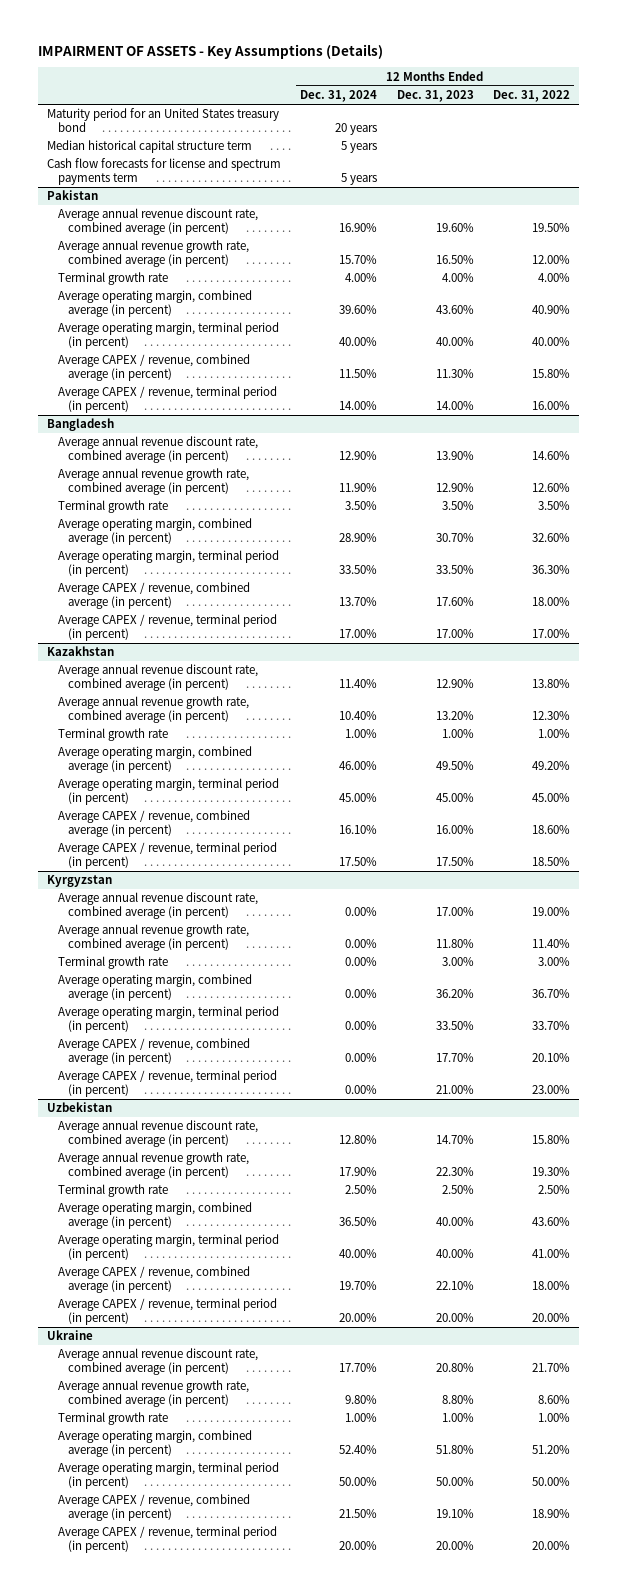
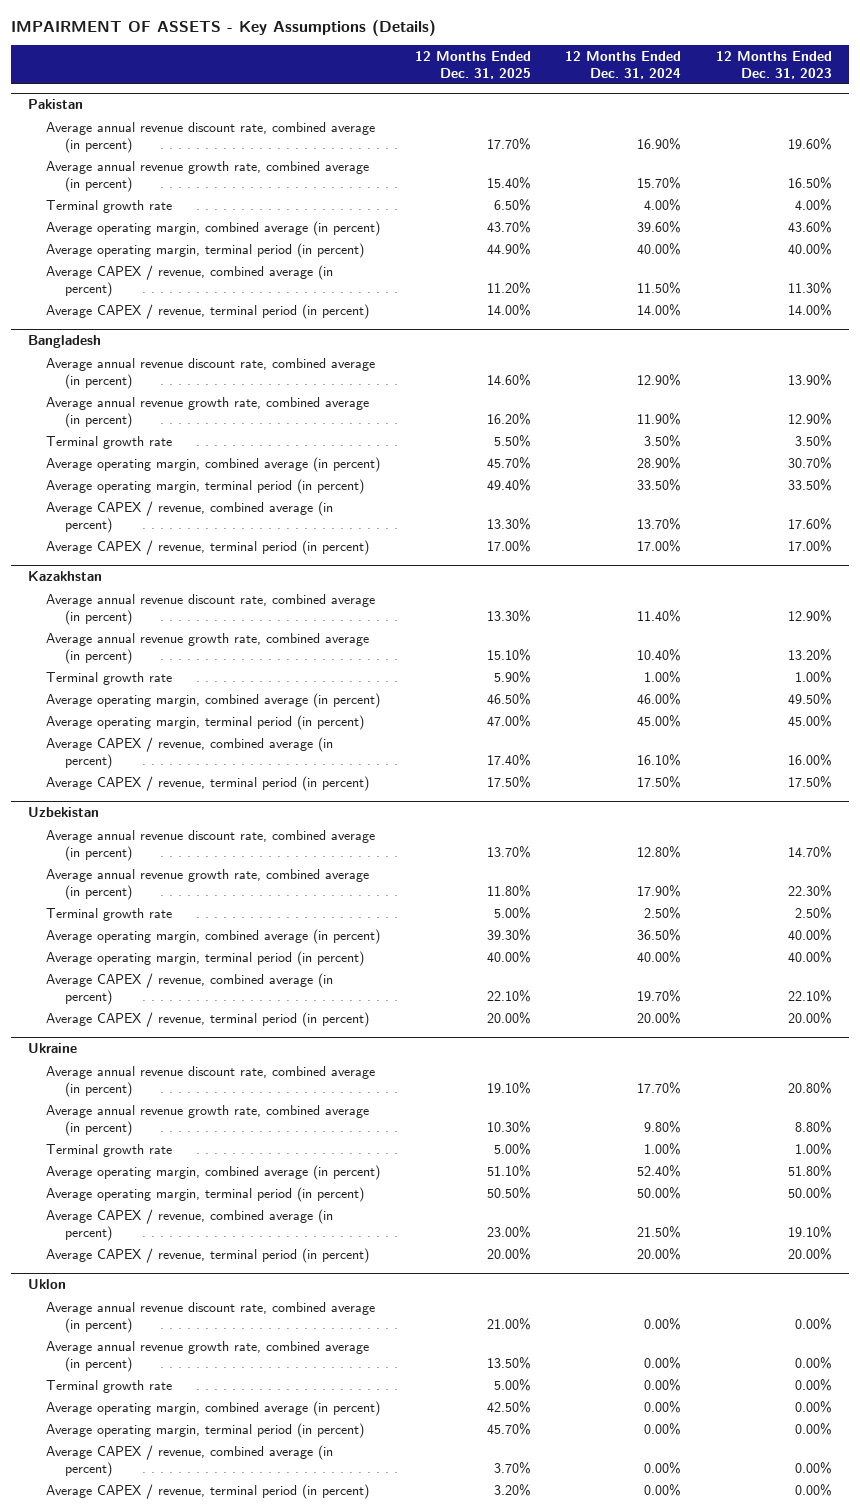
- | 12 Months Ended Dec. 31, 2024 | 12 Months Ended Dec. 31, 2023 | 12 Months Ended Dec. 31, 2022
+ | 12 Months Ended Dec. 31, 2025 | 12 Months Ended Dec. 31, 2024 | 12 Months Ended Dec. 31, 2023
- Maturity period for an United States treasury bond | 20 years | |
- Median historical capital structure term | 5 years | |
- Cash flow forecasts for license and spectrum payments term | 5 years | |
- Kyrgyzstan
- Average annual revenue discount rate, combined average (in percent) | 0.00% | 17.00% | 19.00%
- Average annual revenue growth rate, combined average (in percent) | 0.00% | 11.80% | 11.40%
- Terminal growth rate | 0.00% | 3.00% | 3.00%
- Average operating margin, combined average (in percent) | 0.00% | 36.20% | 36.70%
- Average operating margin, terminal period (in percent) | 0.00% | 33.50% | 33.70%
- Average CAPEX / revenue, combined average (in percent) | 0.00% | 17.70% | 20.10%
- Average CAPEX / revenue, terminal period (in percent) | 0.00% | 21.00% | 23.00%
+ Uklon
+ Average annual revenue discount rate, combined average (in percent) | 21.00% | 0.00% | 0.00%
+ Average annual revenue growth rate, combined average (in percent) | 13.50% | 0.00% | 0.00%
+ Terminal growth rate | 5.00% | 0.00% | 0.00%
+ Average operating margin, combined average (in percent) | 42.50% | 0.00% | 0.00%
+ Average operating margin, terminal period (in percent) | 45.70% | 0.00% | 0.00%
+ Average CAPEX / revenue, combined average (in percent) | 3.70% | 0.00% | 0.00%
+ Average CAPEX / revenue, terminal period (in percent) | 3.20% | 0.00% | 0.00%

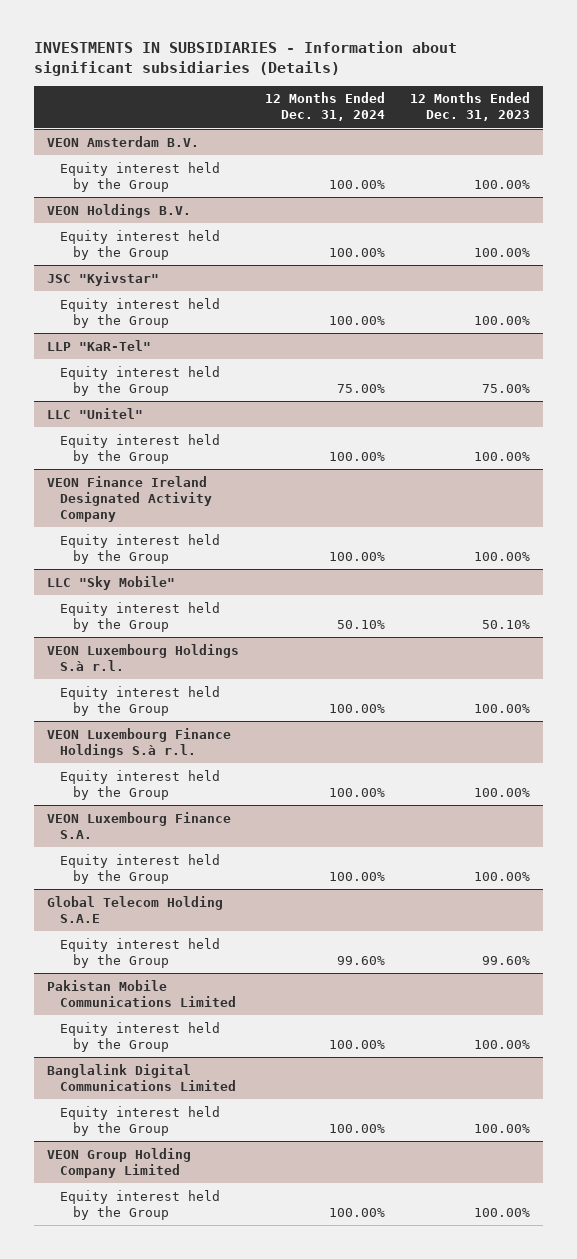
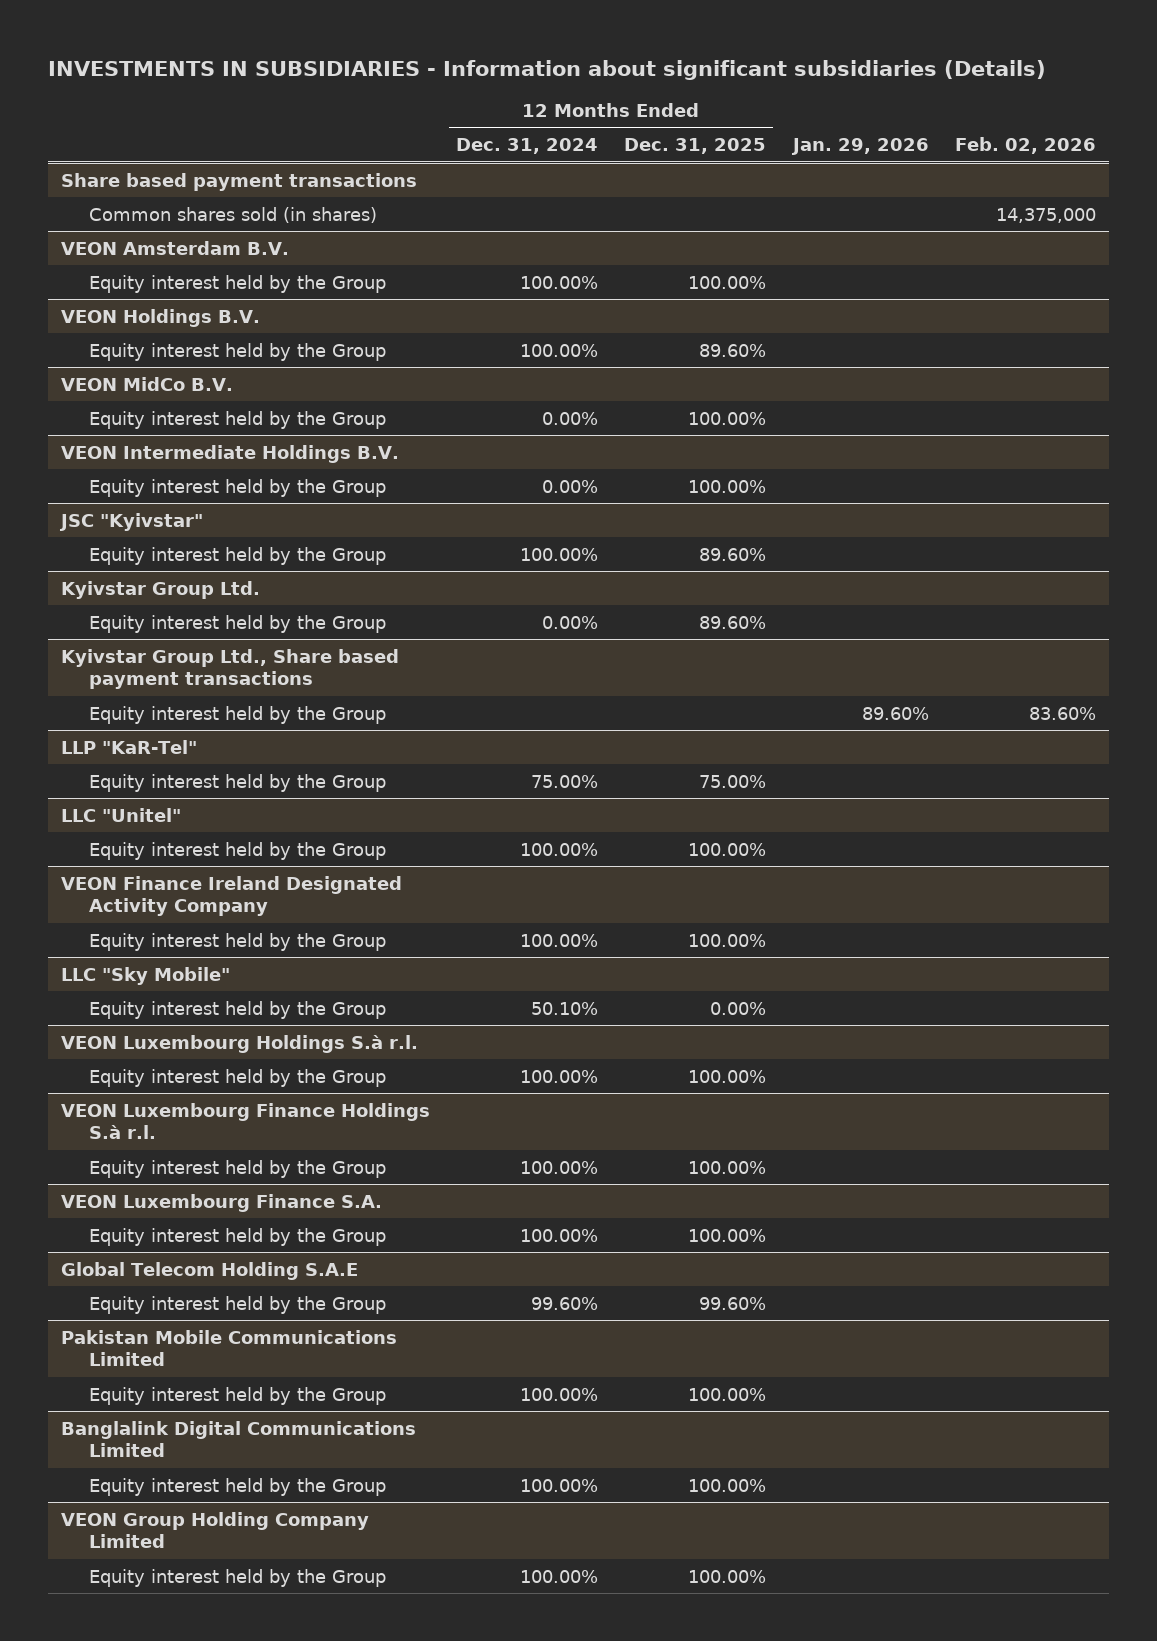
- | 12 Months Ended Dec. 31, 2024 | 12 Months Ended Dec. 31, 2023
+ | 12 Months Ended Dec. 31, 2024 | 12 Months Ended Dec. 31, 2025 | Jan. 29, 2026 | Feb. 02, 2026
+ Share based payment transactions
+ Common shares sold (in shares) | | | | 14,375,000
+ VEON MidCo B.V.
+ Equity interest held by the Group | 0.00% | 100.00% | |
+ VEON Intermediate Holdings B.V.
+ Equity interest held by the Group | 0.00% | 100.00% | |
+ Kyivstar Group Ltd.
+ Equity interest held by the Group | 0.00% | 89.60% | |
+ Kyivstar Group Ltd., Share based payment transactions
+ Equity interest held by the Group | | | 89.60% | 83.60%

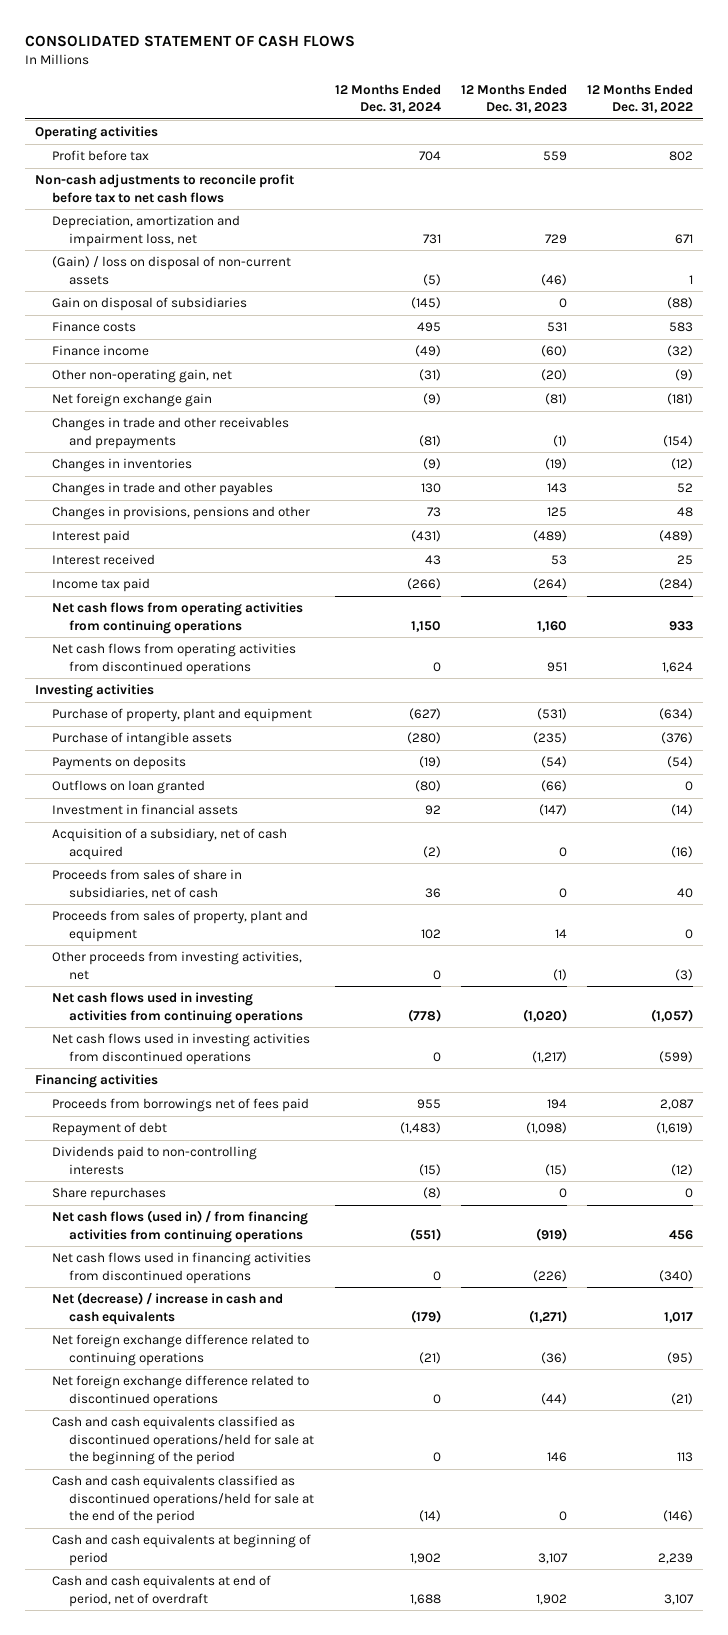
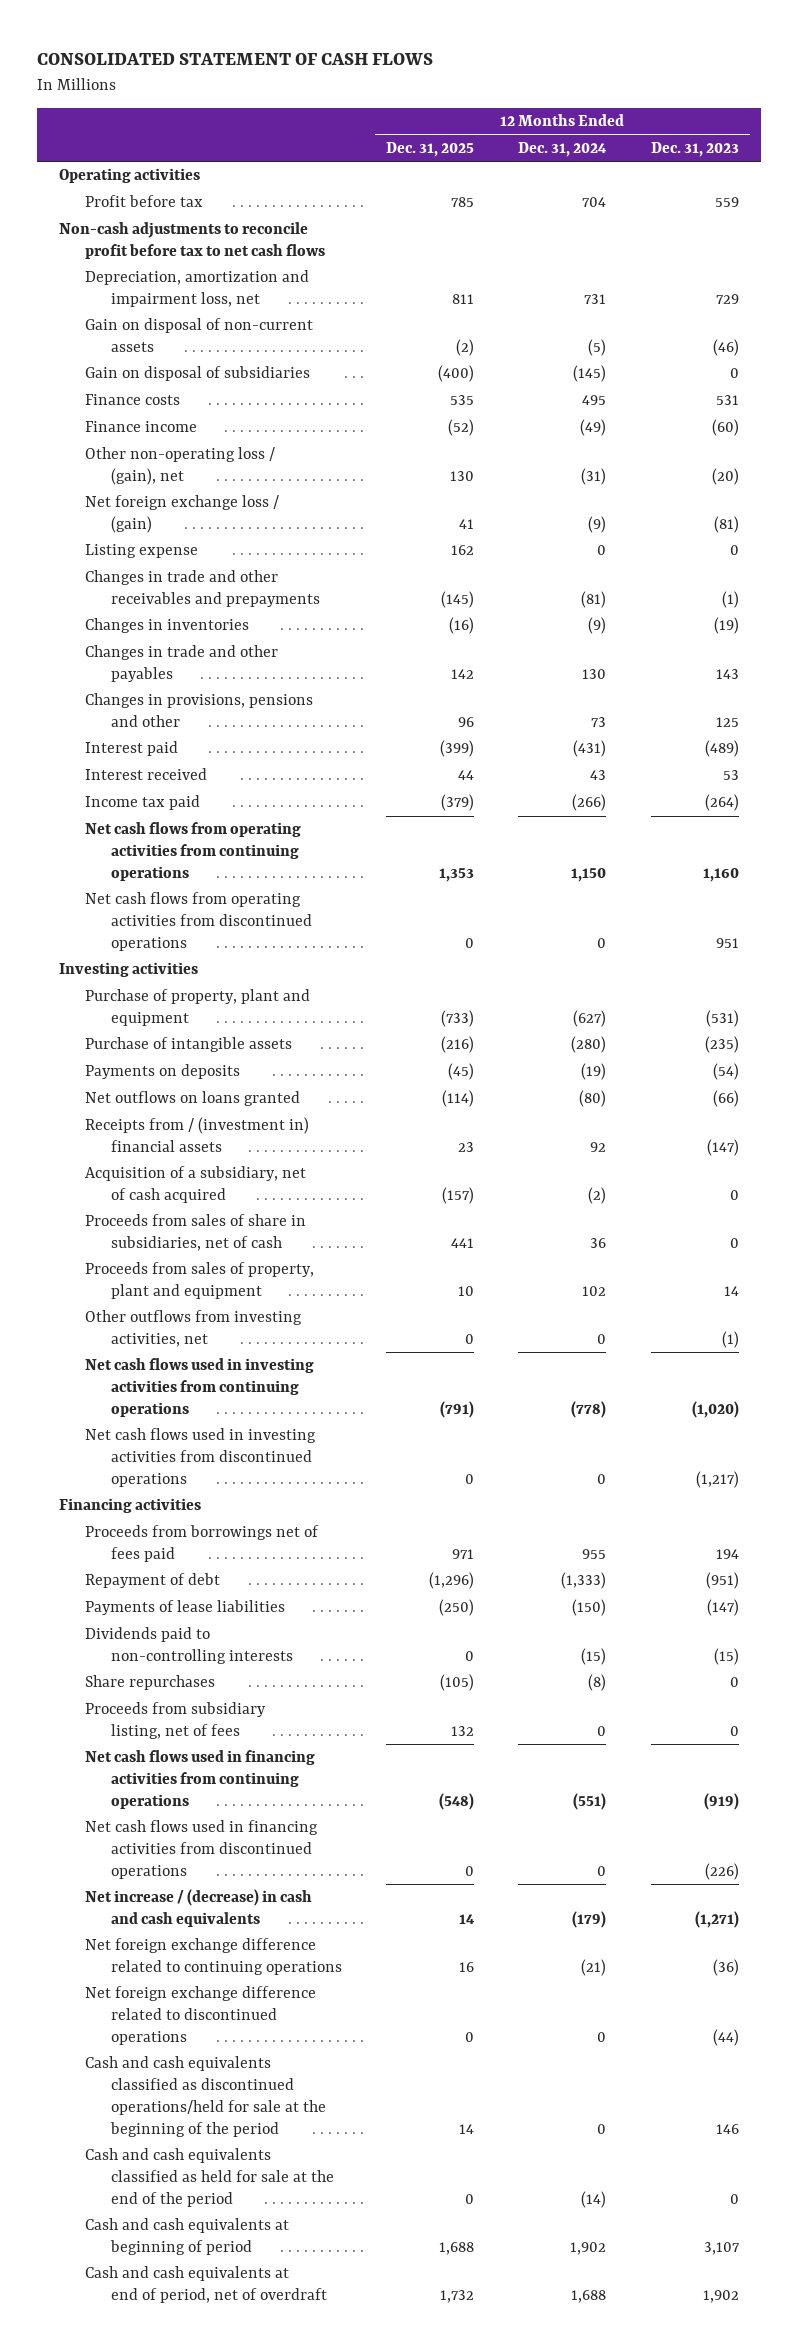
- | 12 Months Ended Dec. 31, 2024 | 12 Months Ended Dec. 31, 2023 | 12 Months Ended Dec. 31, 2022
+ | 12 Months Ended Dec. 31, 2025 | 12 Months Ended Dec. 31, 2024 | 12 Months Ended Dec. 31, 2023
- (Gain) / loss on disposal of non-current assets | (5) | (46) | 1
+ Gain on disposal of non-current assets | (2) | (5) | (46)
- Other non-operating gain, net | (31) | (20) | (9)
- Net foreign exchange gain | (9) | (81) | (181)
+ Other non-operating loss / (gain), net | 130 | (31) | (20)
+ Net foreign exchange loss / (gain) | 41 | (9) | (81)
+ Listing expense | 162 | 0 | 0
- Outflows on loan granted | (80) | (66) | 0
- Investment in financial assets | 92 | (147) | (14)
+ Net outflows on loans granted | (114) | (80) | (66)
+ Receipts from / (investment in) financial assets | 23 | 92 | (147)
- Other proceeds from investing activities, net | 0 | (1) | (3)
+ Other outflows from investing activities, net | 0 | 0 | (1)
- Repayment of debt | (1,483) | (1,098) | (1,619)
+ Repayment of debt | (1,296) | (1,333) | (951)
+ Payments of lease liabilities | (250) | (150) | (147)
- Net cash flows (used in) / from financing activities from continuing operations | (551) | (919) | 456
+ Proceeds from subsidiary listing, net of fees | 132 | 0 | 0
+ Net cash flows used in financing activities from continuing operations | (548) | (551) | (919)
- Net (decrease) / increase in cash and cash equivalents | (179) | (1,271) | 1,017
+ Net increase / (decrease) in cash and cash equivalents | 14 | (179) | (1,271)
- Cash and cash equivalents classified as discontinued operations/held for sale at the end of the period | (14) | 0 | (146)
+ Cash and cash equivalents classified as held for sale at the end of the period | 0 | (14) | 0

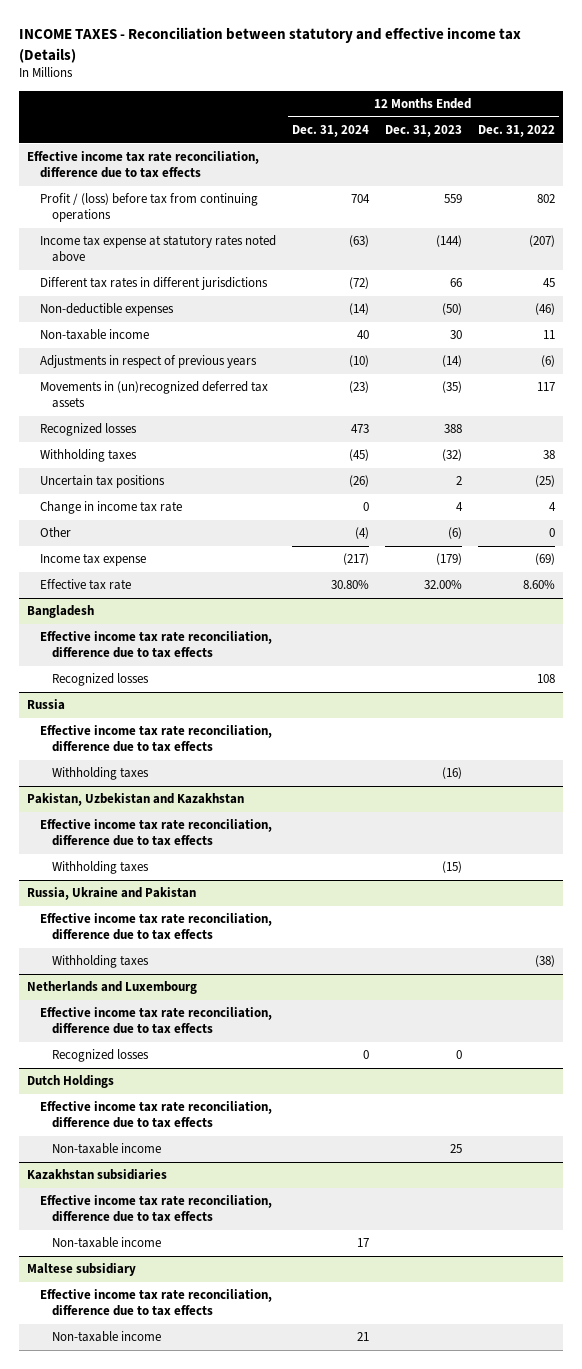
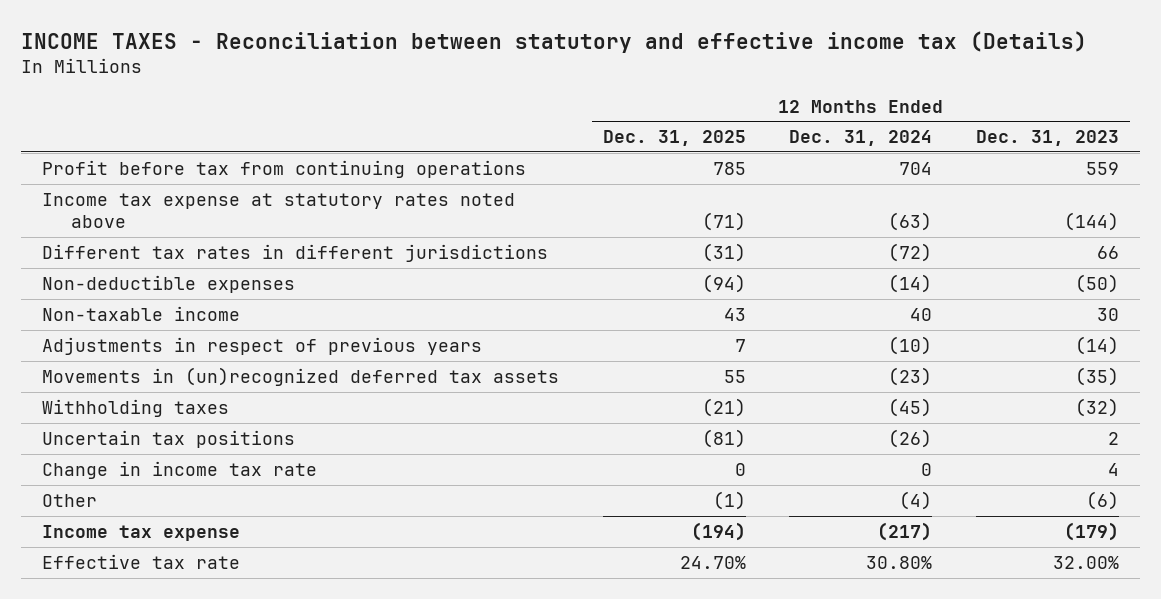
- | 12 Months Ended Dec. 31, 2024 | 12 Months Ended Dec. 31, 2023 | 12 Months Ended Dec. 31, 2022
+ | 12 Months Ended Dec. 31, 2025 | 12 Months Ended Dec. 31, 2024 | 12 Months Ended Dec. 31, 2023
- Effective income tax rate reconciliation, difference due to tax effects
- Profit / (loss) before tax from continuing operations | 704 | 559 | 802
+ Profit before tax from continuing operations | 785 | 704 | 559
- Recognized losses | 473 | 388 |
- Bangladesh
- Effective income tax rate reconciliation, difference due to tax effects
- Recognized losses | | | 108
- Russia
- Effective income tax rate reconciliation, difference due to tax effects
- Withholding taxes | | (16) |
- Pakistan, Uzbekistan and Kazakhstan
- Effective income tax rate reconciliation, difference due to tax effects
- Withholding taxes | | (15) |
- Russia, Ukraine and Pakistan
- Effective income tax rate reconciliation, difference due to tax effects
- Withholding taxes | | | (38)
- Netherlands and Luxembourg
- Effective income tax rate reconciliation, difference due to tax effects
- Recognized losses | 0 | 0 |
- Dutch Holdings
- Effective income tax rate reconciliation, difference due to tax effects
- Non-taxable income | | 25 |
- Kazakhstan subsidiaries
- Effective income tax rate reconciliation, difference due to tax effects
- Non-taxable income | 17 | |
- Maltese subsidiary
- Effective income tax rate reconciliation, difference due to tax effects
- Non-taxable income | 21 | |

